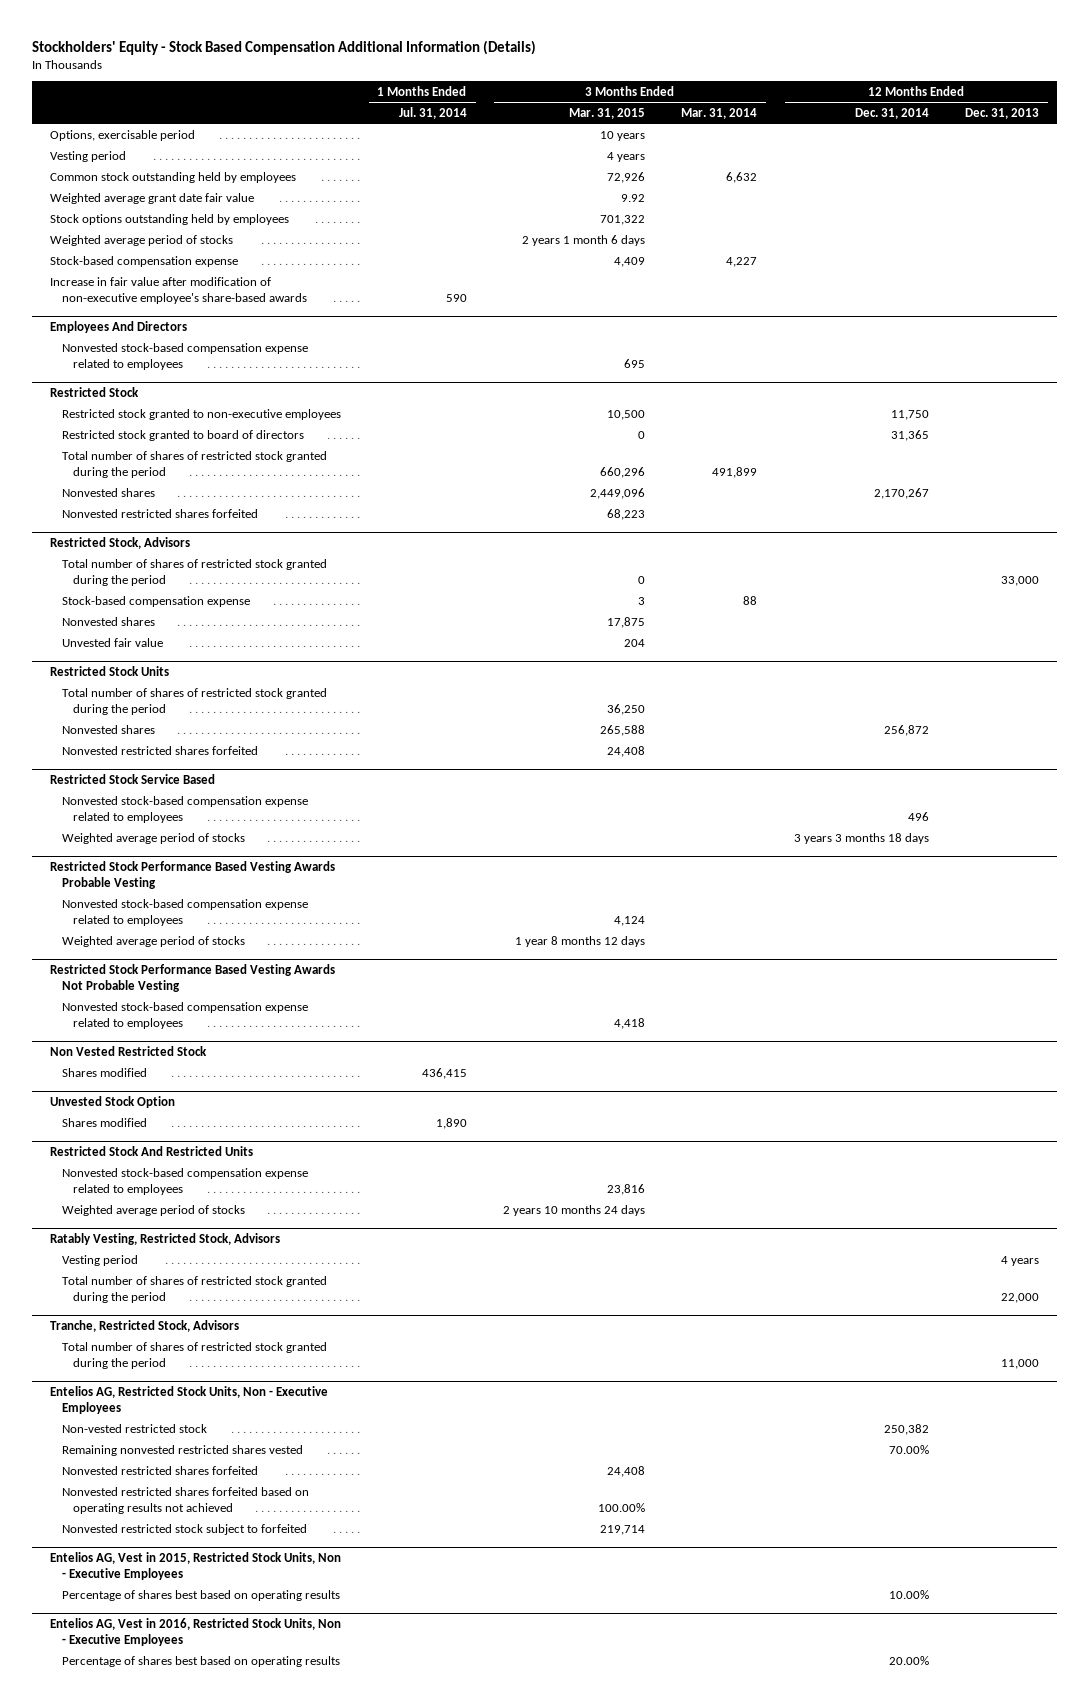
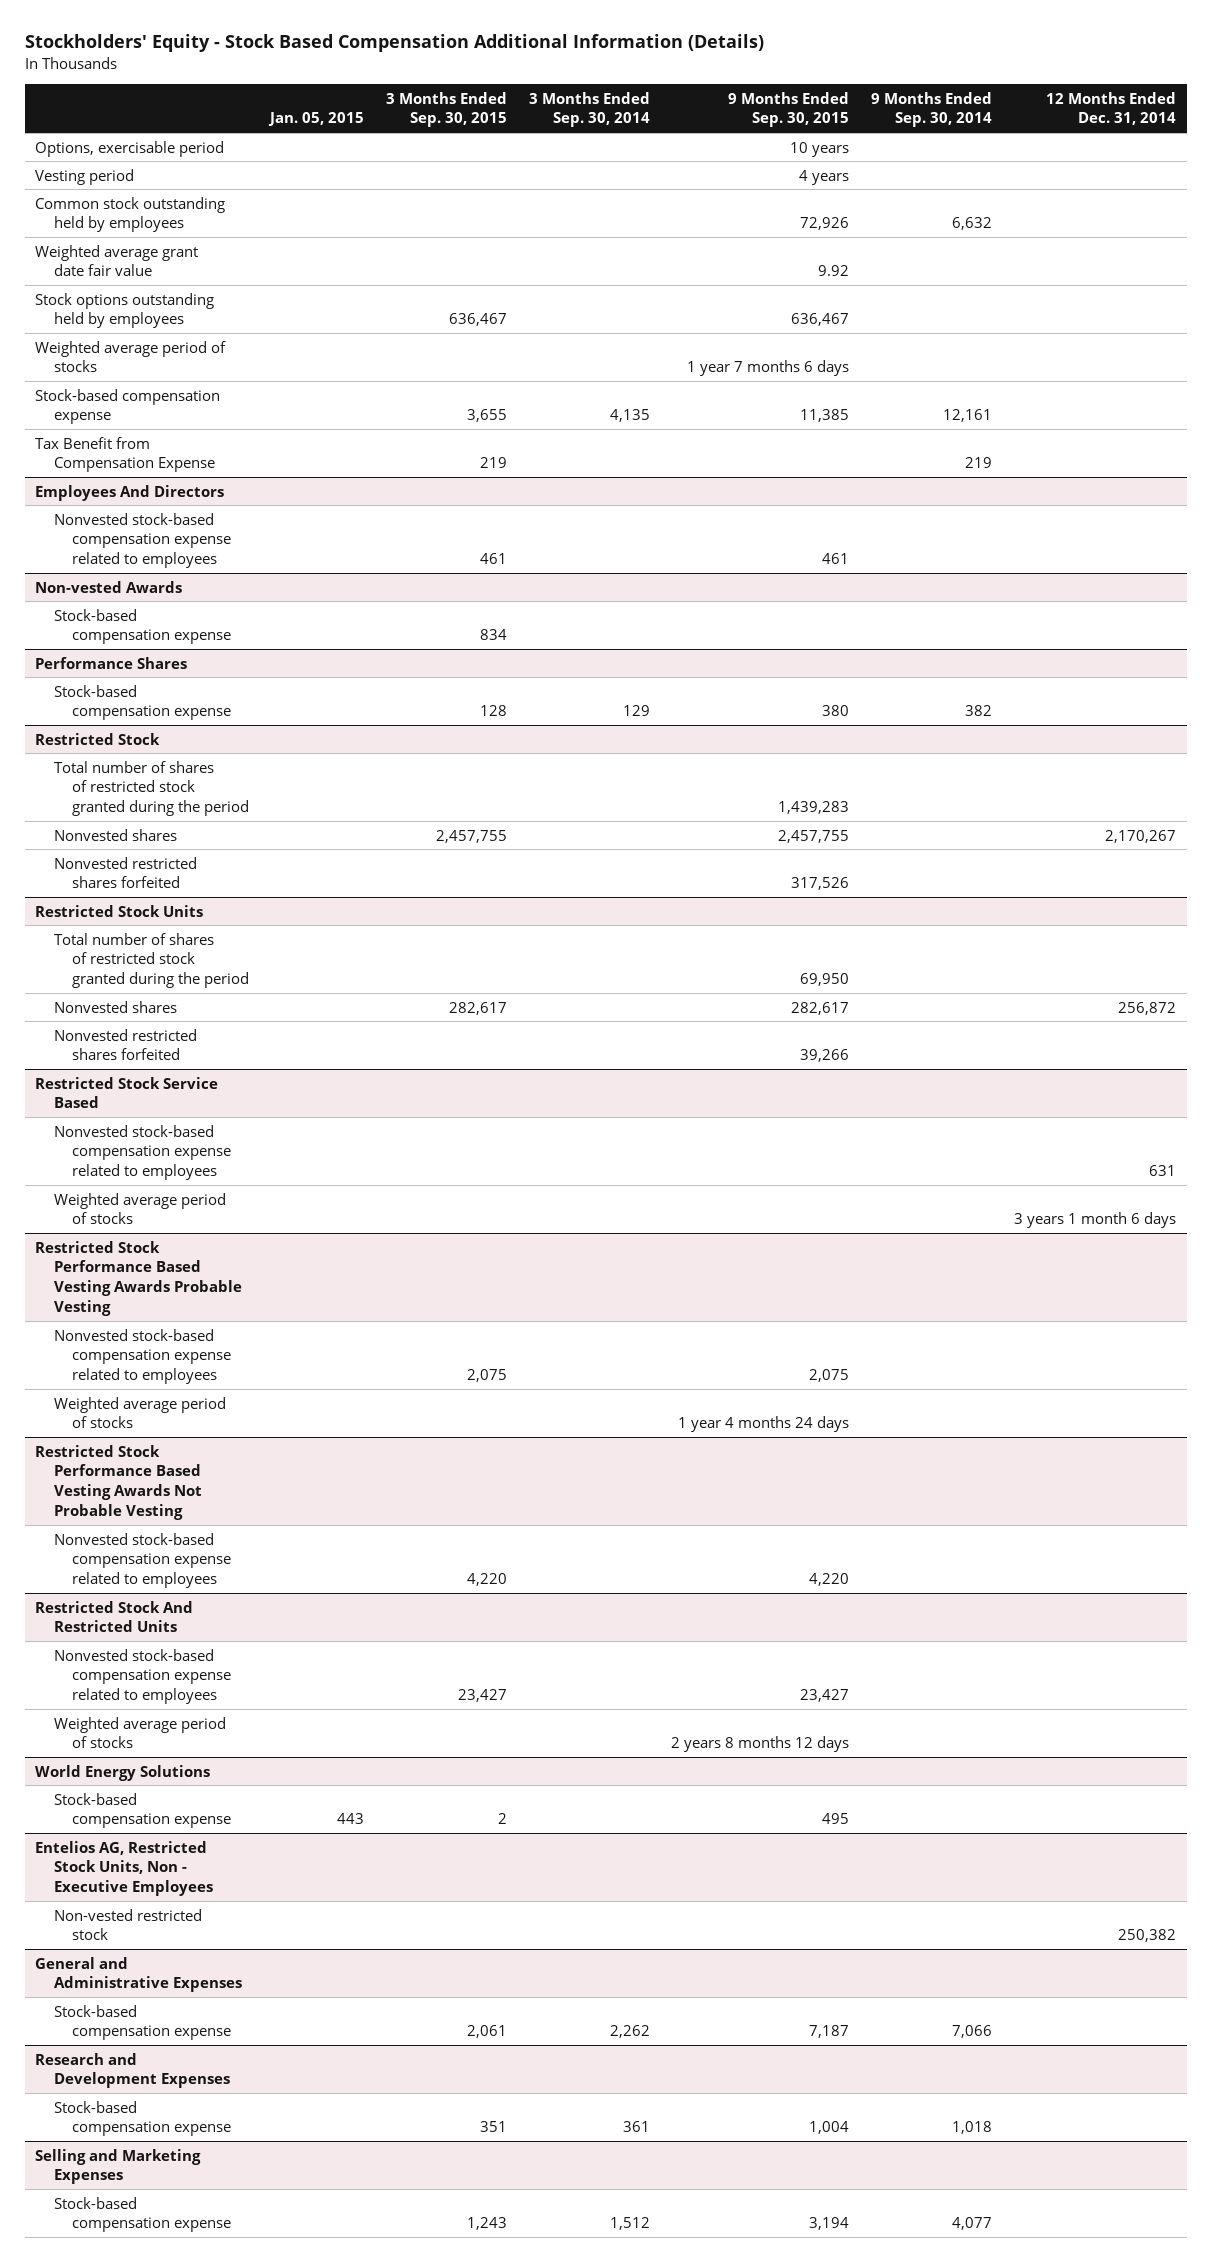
- | 1 Months Ended Jul. 31, 2014 | 3 Months Ended Mar. 31, 2015 | 3 Months Ended Mar. 31, 2014 | 12 Months Ended Dec. 31, 2014 | 12 Months Ended Dec. 31, 2013
+ | Jan. 05, 2015 | 3 Months Ended Sep. 30, 2015 | 3 Months Ended Sep. 30, 2014 | 9 Months Ended Sep. 30, 2015 | 9 Months Ended Sep. 30, 2014 | 12 Months Ended Dec. 31, 2014
- Increase in fair value after modification of non-executive employee's share-based awards | 590 | | | |
+ Tax Benefit from Compensation Expense | | 219 | | | 219 |
+ Non-vested Awards
+ Stock-based compensation expense | | 834 | | | |
+ Performance Shares
+ Stock-based compensation expense | | 128 | 129 | 380 | 382 |
@ Restricted Stock
- Restricted stock granted to non-executive employees | | 10,500 | | 11,750 |
- Restricted stock granted to board of directors | | 0 | | 31,365 |
- Restricted Stock, Advisors
- Total number of shares of restricted stock granted during the period | | 0 | | | 33,000
- Stock-based compensation expense | | 3 | 88 | |
- Nonvested shares | | 17,875 | | |
- Unvested fair value | | 204 | | |
@ Restricted Stock Service Based
- Nonvested stock-based compensation expense related to employees | | | | 496 |
- Weighted average period of stocks | | | | 3 years 3 months 18 days |
+ Nonvested stock-based compensation expense related to employees | | | | | | 631
+ Weighted average period of stocks | | | | | | 3 years 1 month 6 days
- Non Vested Restricted Stock
- Shares modified | 436,415 | | | |
- Unvested Stock Option
- Shares modified | 1,890 | | | |
- Ratably Vesting, Restricted Stock, Advisors
- Vesting period | | | | | 4 years
- Total number of shares of restricted stock granted during the period | | | | | 22,000
- Tranche, Restricted Stock, Advisors
- Total number of shares of restricted stock granted during the period | | | | | 11,000
+ World Energy Solutions
+ Stock-based compensation expense | 443 | 2 | | 495 | |
@ Entelios AG, Restricted Stock Units, Non - Executive Employees
- Remaining nonvested restricted shares vested | | | | 70.00% |
- Nonvested restricted shares forfeited | | 24,408 | | |
- Nonvested restricted shares forfeited based on operating results not achieved | | 100.00% | | |
- Nonvested restricted stock subject to forfeited | | 219,714 | | |
- Entelios AG, Vest in 2015, Restricted Stock Units, Non - Executive Employees
- Percentage of shares best based on operating results | | | | 10.00% |
- Entelios AG, Vest in 2016, Restricted Stock Units, Non - Executive Employees
- Percentage of shares best based on operating results | | | | 20.00% |
+ General and Administrative Expenses
+ Stock-based compensation expense | | 2,061 | 2,262 | 7,187 | 7,066 |
+ Research and Development Expenses
+ Stock-based compensation expense | | 351 | 361 | 1,004 | 1,018 |
+ Selling and Marketing Expenses
+ Stock-based compensation expense | | 1,243 | 1,512 | 3,194 | 4,077 |

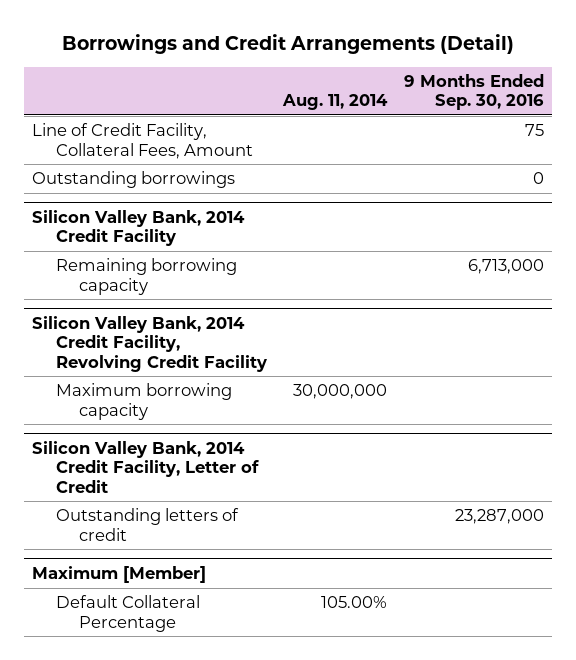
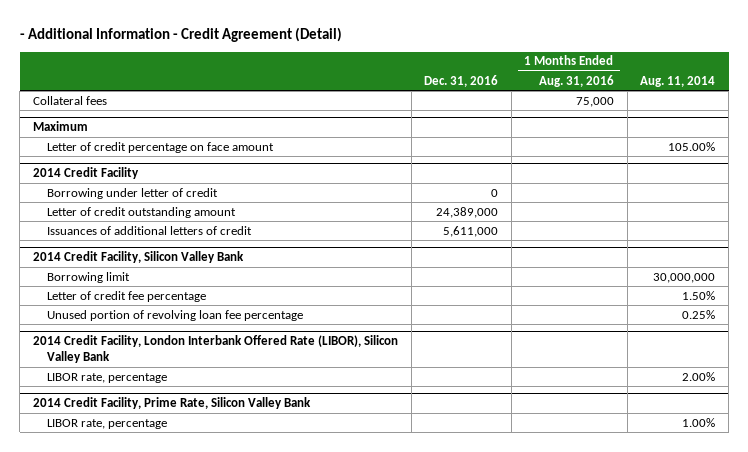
- Borrowings and Credit Arrangements (Detail)
+ - Additional Information - Credit Agreement (Detail)
- | Aug. 11, 2014 | 9 Months Ended Sep. 30, 2016
+ | Dec. 31, 2016 | 1 Months Ended Aug. 31, 2016 | Aug. 11, 2014
- Line of Credit Facility, Collateral Fees, Amount | | 75
- Outstanding borrowings | | 0
- Silicon Valley Bank, 2014 Credit Facility
- Remaining borrowing capacity | | 6,713,000
- Silicon Valley Bank, 2014 Credit Facility, Revolving Credit Facility
- Maximum borrowing capacity | 30,000,000 |
- Silicon Valley Bank, 2014 Credit Facility, Letter of Credit
- Outstanding letters of credit | | 23,287,000
- Maximum [Member]
- Default Collateral Percentage | 105.00% |
+ Collateral fees | | 75,000 |
+ Maximum
+ Letter of credit percentage on face amount | | | 105.00%
+ 2014 Credit Facility
+ Borrowing under letter of credit | 0 | |
+ Letter of credit outstanding amount | 24,389,000 | |
+ Issuances of additional letters of credit | 5,611,000 | |
+ 2014 Credit Facility, Silicon Valley Bank
+ Borrowing limit | | | 30,000,000
+ Letter of credit fee percentage | | | 1.50%
+ Unused portion of revolving loan fee percentage | | | 0.25%
+ 2014 Credit Facility, London Interbank Offered Rate (LIBOR), Silicon Valley Bank
+ LIBOR rate, percentage | | | 2.00%
+ 2014 Credit Facility, Prime Rate, Silicon Valley Bank
+ LIBOR rate, percentage | | | 1.00%

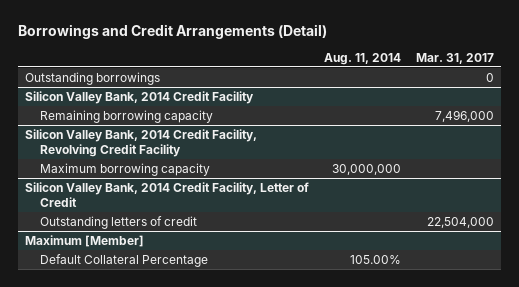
- - Additional Information - Credit Agreement (Detail)
+ Borrowings and Credit Arrangements (Detail)
- | Dec. 31, 2016 | 1 Months Ended Aug. 31, 2016 | Aug. 11, 2014
+ | Aug. 11, 2014 | Mar. 31, 2017
- Collateral fees | | 75,000 |
- Maximum
- Letter of credit percentage on face amount | | | 105.00%
- 2014 Credit Facility
- Borrowing under letter of credit | 0 | |
- Letter of credit outstanding amount | 24,389,000 | |
- Issuances of additional letters of credit | 5,611,000 | |
- 2014 Credit Facility, Silicon Valley Bank
- Borrowing limit | | | 30,000,000
- Letter of credit fee percentage | | | 1.50%
- Unused portion of revolving loan fee percentage | | | 0.25%
- 2014 Credit Facility, London Interbank Offered Rate (LIBOR), Silicon Valley Bank
- LIBOR rate, percentage | | | 2.00%
- 2014 Credit Facility, Prime Rate, Silicon Valley Bank
- LIBOR rate, percentage | | | 1.00%
+ Outstanding borrowings | | 0
+ Silicon Valley Bank, 2014 Credit Facility
+ Remaining borrowing capacity | | 7,496,000
+ Silicon Valley Bank, 2014 Credit Facility, Revolving Credit Facility
+ Maximum borrowing capacity | 30,000,000 |
+ Silicon Valley Bank, 2014 Credit Facility, Letter of Credit
+ Outstanding letters of credit | | 22,504,000
+ Maximum [Member]
+ Default Collateral Percentage | 105.00% |

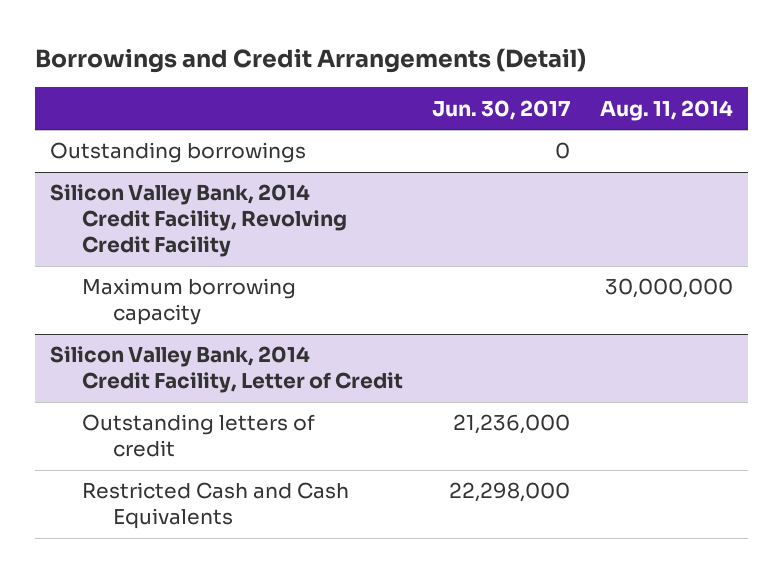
- | Aug. 11, 2014 | Mar. 31, 2017
+ | Jun. 30, 2017 | Aug. 11, 2014
- Silicon Valley Bank, 2014 Credit Facility
- Remaining borrowing capacity | | 7,496,000
- Maximum [Member]
- Default Collateral Percentage | 105.00% |
@ Silicon Valley Bank, 2014 Credit Facility, Letter of Credit
+ Restricted Cash and Cash Equivalents | 22,298,000 |

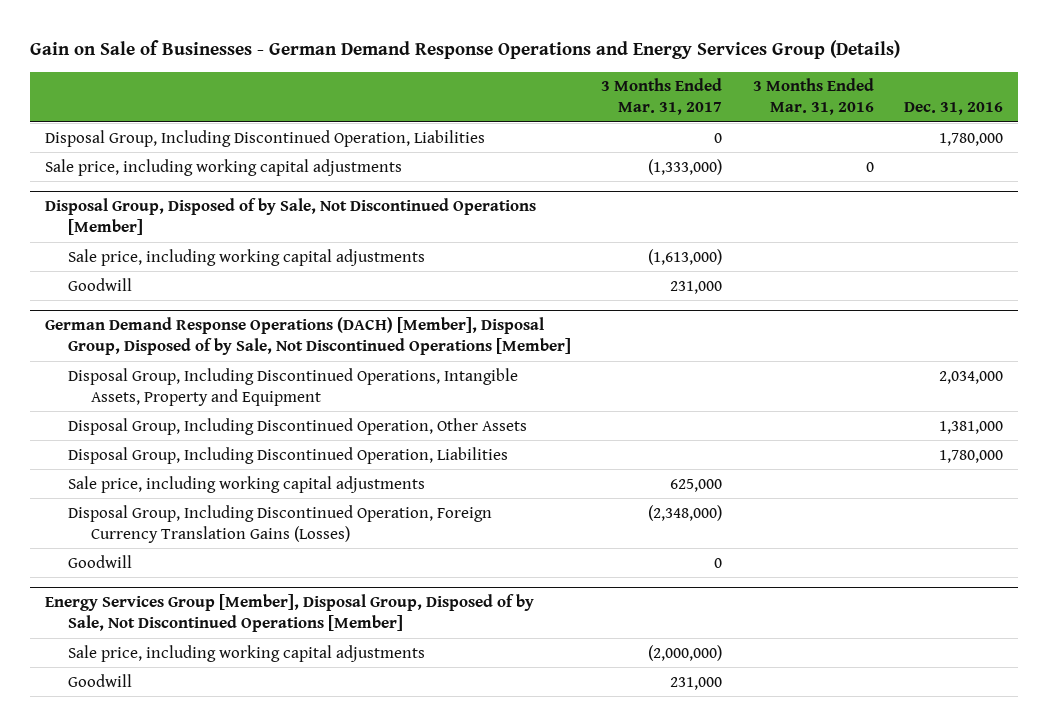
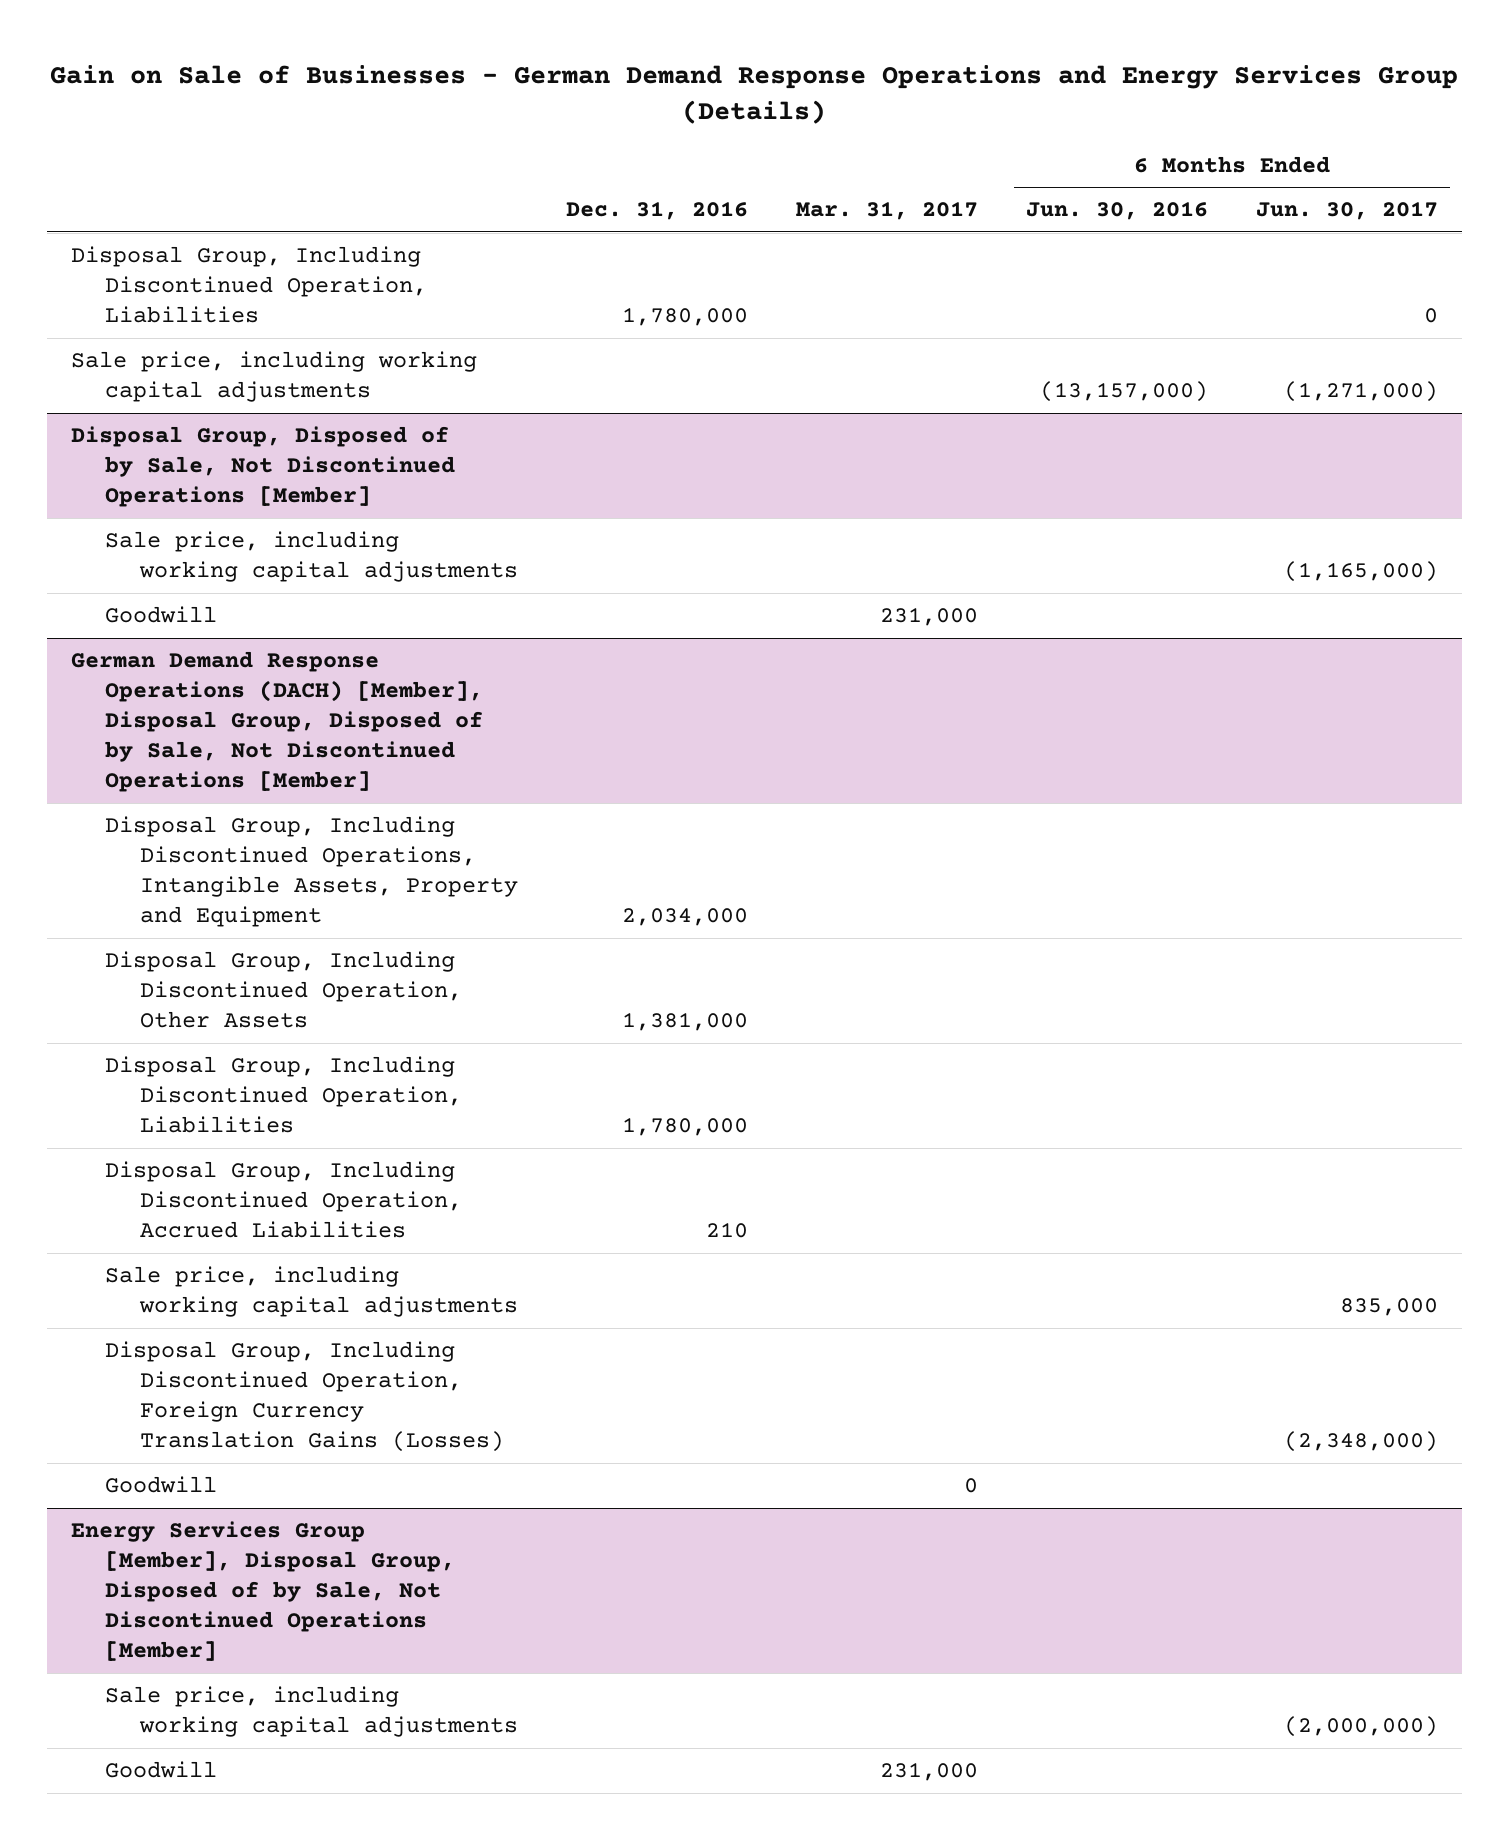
- | 3 Months Ended Mar. 31, 2017 | 3 Months Ended Mar. 31, 2016 | Dec. 31, 2016
+ | Dec. 31, 2016 | Mar. 31, 2017 | 6 Months Ended Jun. 30, 2016 | 6 Months Ended Jun. 30, 2017
@ German Demand Response Operations (DACH) [Member], Disposal Group, Disposed of by Sale, Not Discontinued Operations [Member]
+ Disposal Group, Including Discontinued Operation, Accrued Liabilities | 210 | | |

